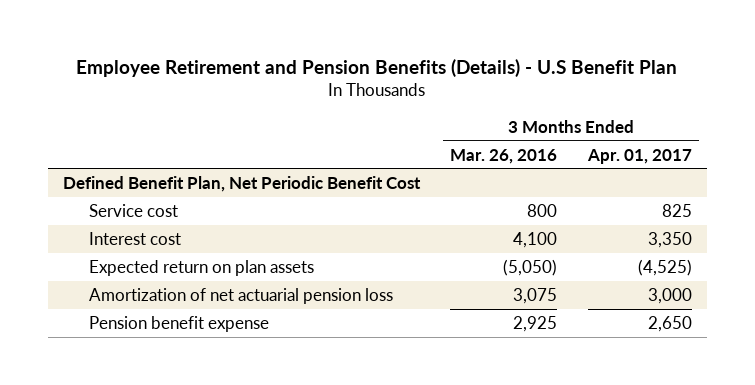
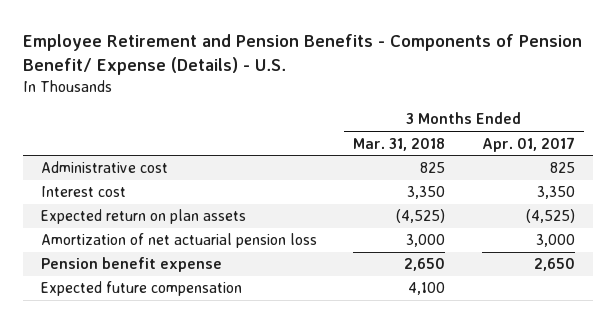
- Employee Retirement and Pension Benefits (Details) - U.S Benefit Plan
+ Employee Retirement and Pension Benefits - Components of Pension Benefit/ Expense (Details) - U.S.
- | 3 Months Ended Mar. 26, 2016 | 3 Months Ended Apr. 01, 2017
+ | 3 Months Ended Mar. 31, 2018 | 3 Months Ended Apr. 01, 2017
- Defined Benefit Plan, Net Periodic Benefit Cost
- Service cost | 800 | 825
+ Administrative cost | 825 | 825
+ Expected future compensation | 4,100 |

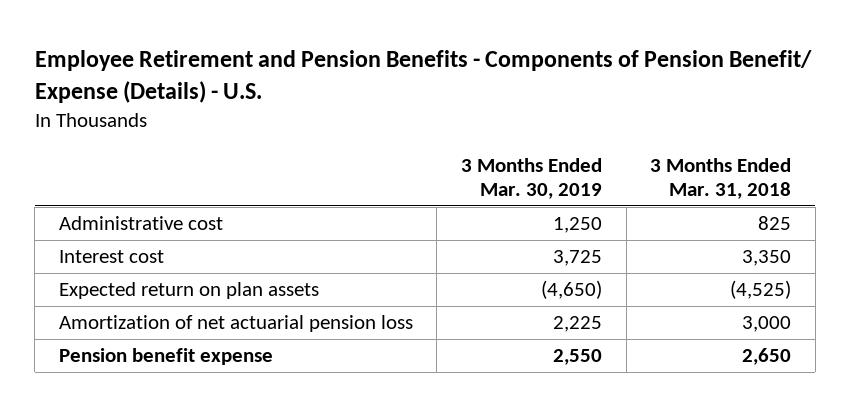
- | 3 Months Ended Mar. 31, 2018 | 3 Months Ended Apr. 01, 2017
+ | 3 Months Ended Mar. 30, 2019 | 3 Months Ended Mar. 31, 2018
- Expected future compensation | 4,100 |

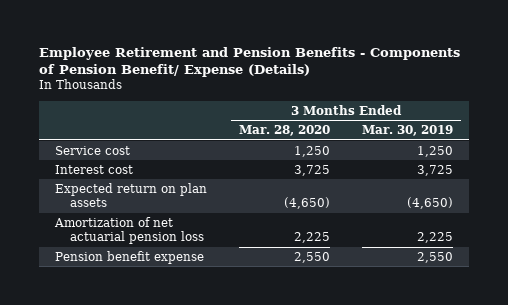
- Employee Retirement and Pension Benefits - Components of Pension Benefit/ Expense (Details) - U.S.
+ Employee Retirement and Pension Benefits - Components of Pension Benefit/ Expense (Details)
- | 3 Months Ended Mar. 30, 2019 | 3 Months Ended Mar. 31, 2018
+ | 3 Months Ended Mar. 28, 2020 | 3 Months Ended Mar. 30, 2019
- Administrative cost | 1,250 | 825
+ Service cost | 1,250 | 1,250

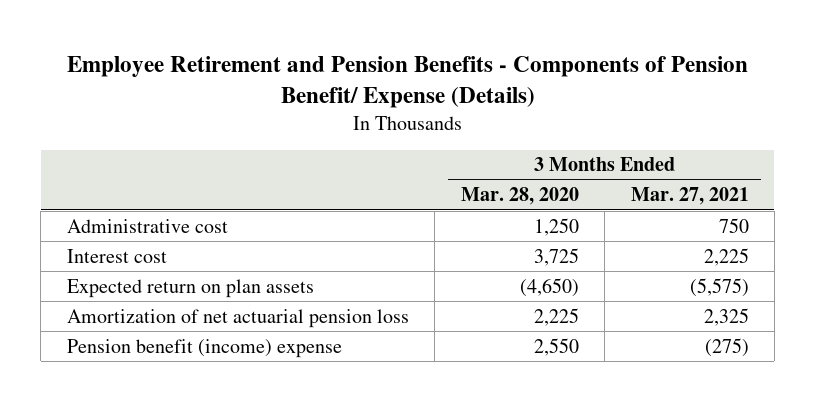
- | 3 Months Ended Mar. 28, 2020 | 3 Months Ended Mar. 30, 2019
+ | 3 Months Ended Mar. 28, 2020 | 3 Months Ended Mar. 27, 2021
- Service cost | 1,250 | 1,250
+ Administrative cost | 1,250 | 750
- Pension benefit expense | 2,550 | 2,550
+ Pension benefit (income) expense | 2,550 | (275)

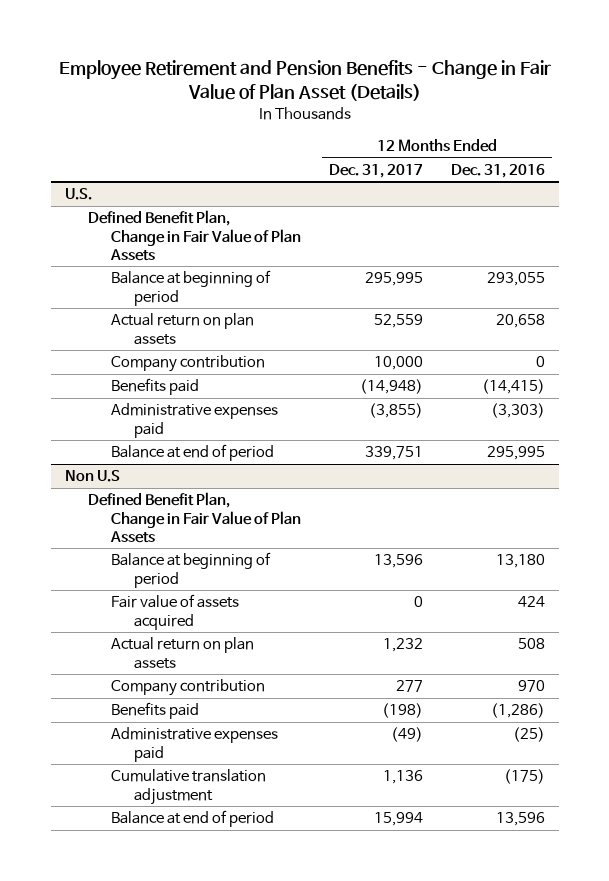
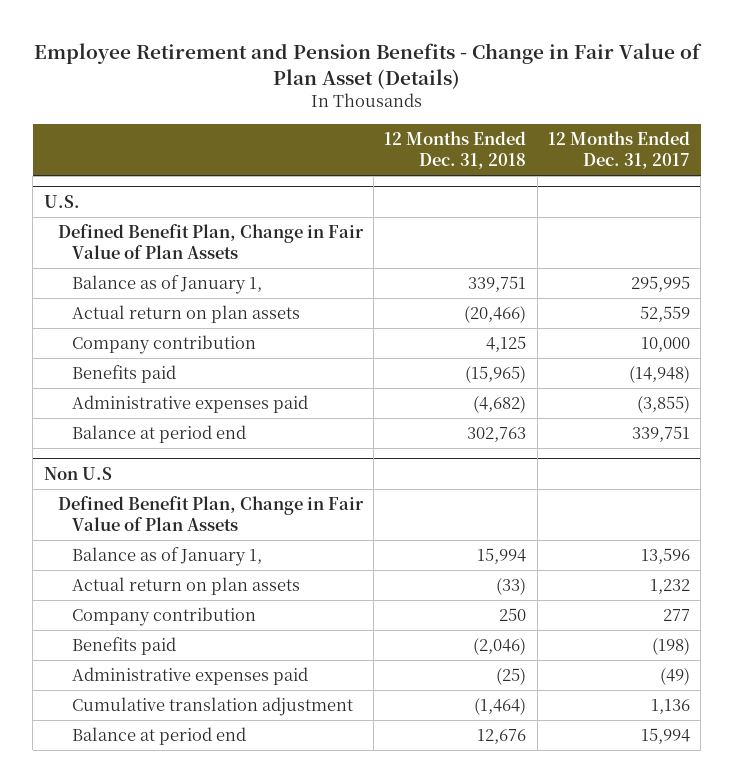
- | 12 Months Ended Dec. 31, 2017 | 12 Months Ended Dec. 31, 2016
+ | 12 Months Ended Dec. 31, 2018 | 12 Months Ended Dec. 31, 2017
@ U.S.
- Balance at beginning of period | 295,995 | 293,055
+ Balance as of January 1, | 339,751 | 295,995
- Balance at end of period | 339,751 | 295,995
+ Balance at period end | 302,763 | 339,751
@ Non U.S
- Balance at beginning of period | 13,596 | 13,180
- Fair value of assets acquired | 0 | 424
+ Balance as of January 1, | 15,994 | 13,596
- Balance at end of period | 15,994 | 13,596
+ Balance at period end | 12,676 | 15,994

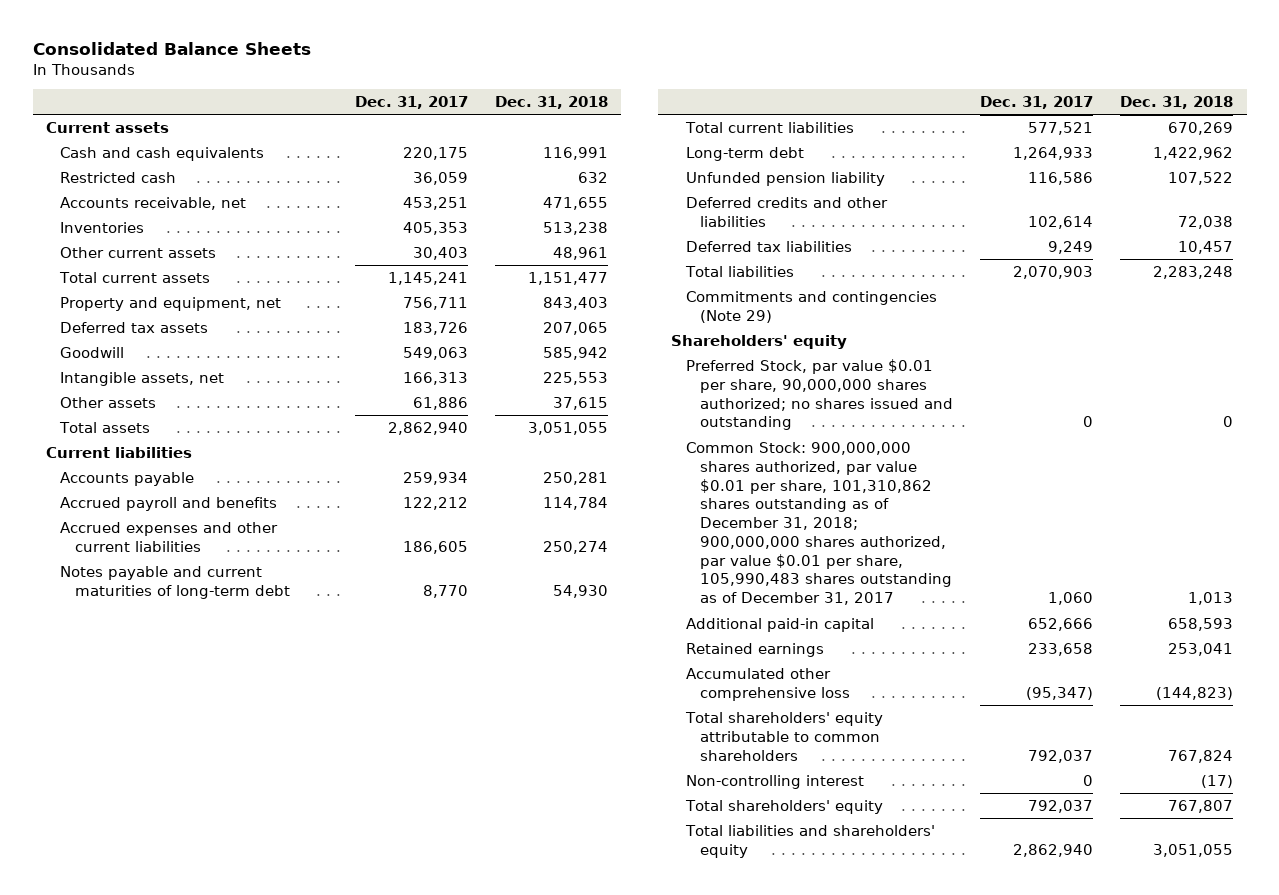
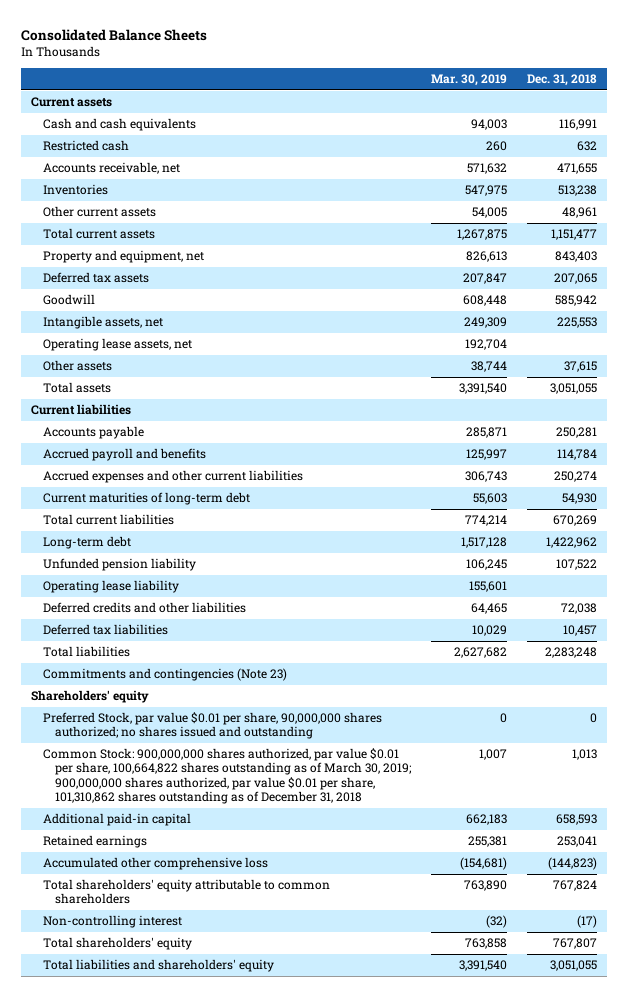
- | Dec. 31, 2017 | Dec. 31, 2018
+ | Mar. 30, 2019 | Dec. 31, 2018
+ Operating lease assets, net | 192,704 |
- Notes payable and current maturities of long-term debt | 8,770 | 54,930
+ Current maturities of long-term debt | 55,603 | 54,930
+ Operating lease liability | 155,601 |
- Commitments and contingencies (Note 29)
+ Commitments and contingencies (Note 23)
- Common Stock: 900,000,000 shares authorized, par value $0.01 per share, 101,310,862 shares outstanding as of December 31, 2018; 900,000,000 shares authorized, par value $0.01 per share, 105,990,483 shares outstanding as of December 31, 2017 | 1,060 | 1,013
+ Common Stock: 900,000,000 shares authorized, par value $0.01 per share, 100,664,822 shares outstanding as of March 30, 2019; 900,000,000 shares authorized, par value $0.01 per share, 101,310,862 shares outstanding as of December 31, 2018 | 1,007 | 1,013

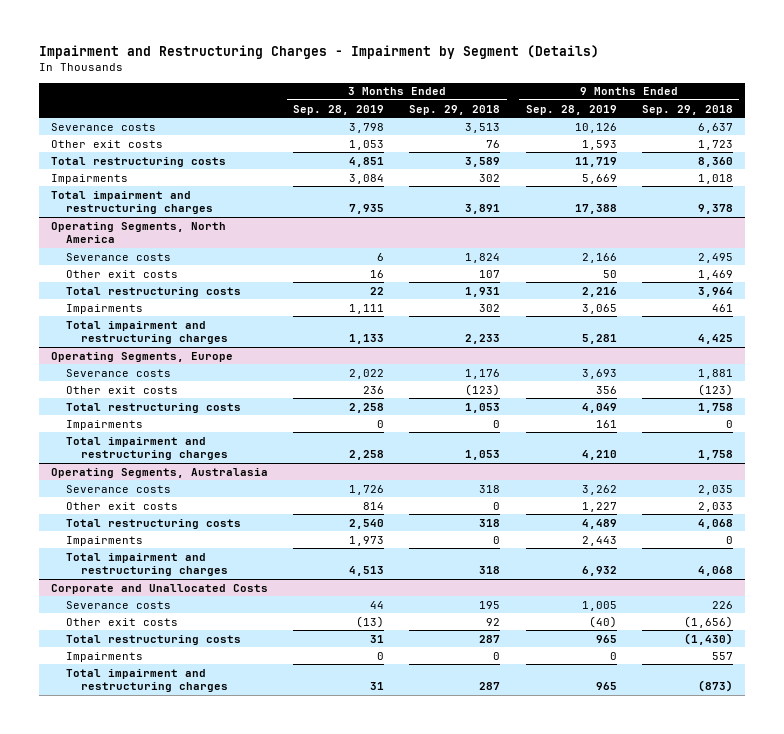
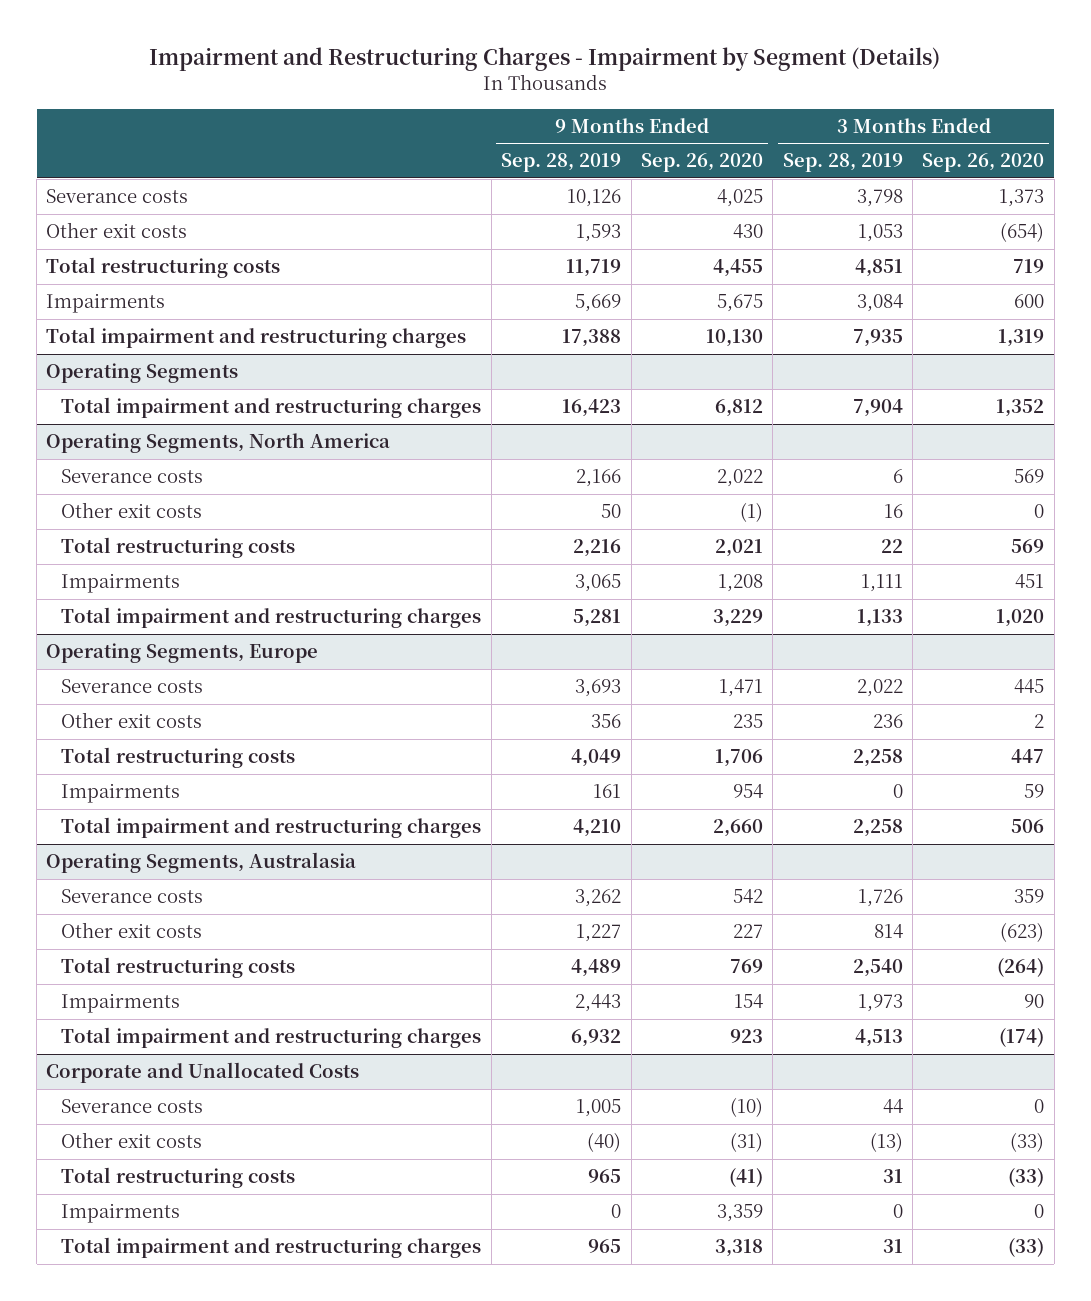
- | 3 Months Ended Sep. 28, 2019 | 3 Months Ended Sep. 29, 2018 | 9 Months Ended Sep. 28, 2019 | 9 Months Ended Sep. 29, 2018
+ | 9 Months Ended Sep. 28, 2019 | 9 Months Ended Sep. 26, 2020 | 3 Months Ended Sep. 28, 2019 | 3 Months Ended Sep. 26, 2020
+ Operating Segments
+ Total impairment and restructuring charges | 16,423 | 6,812 | 7,904 | 1,352

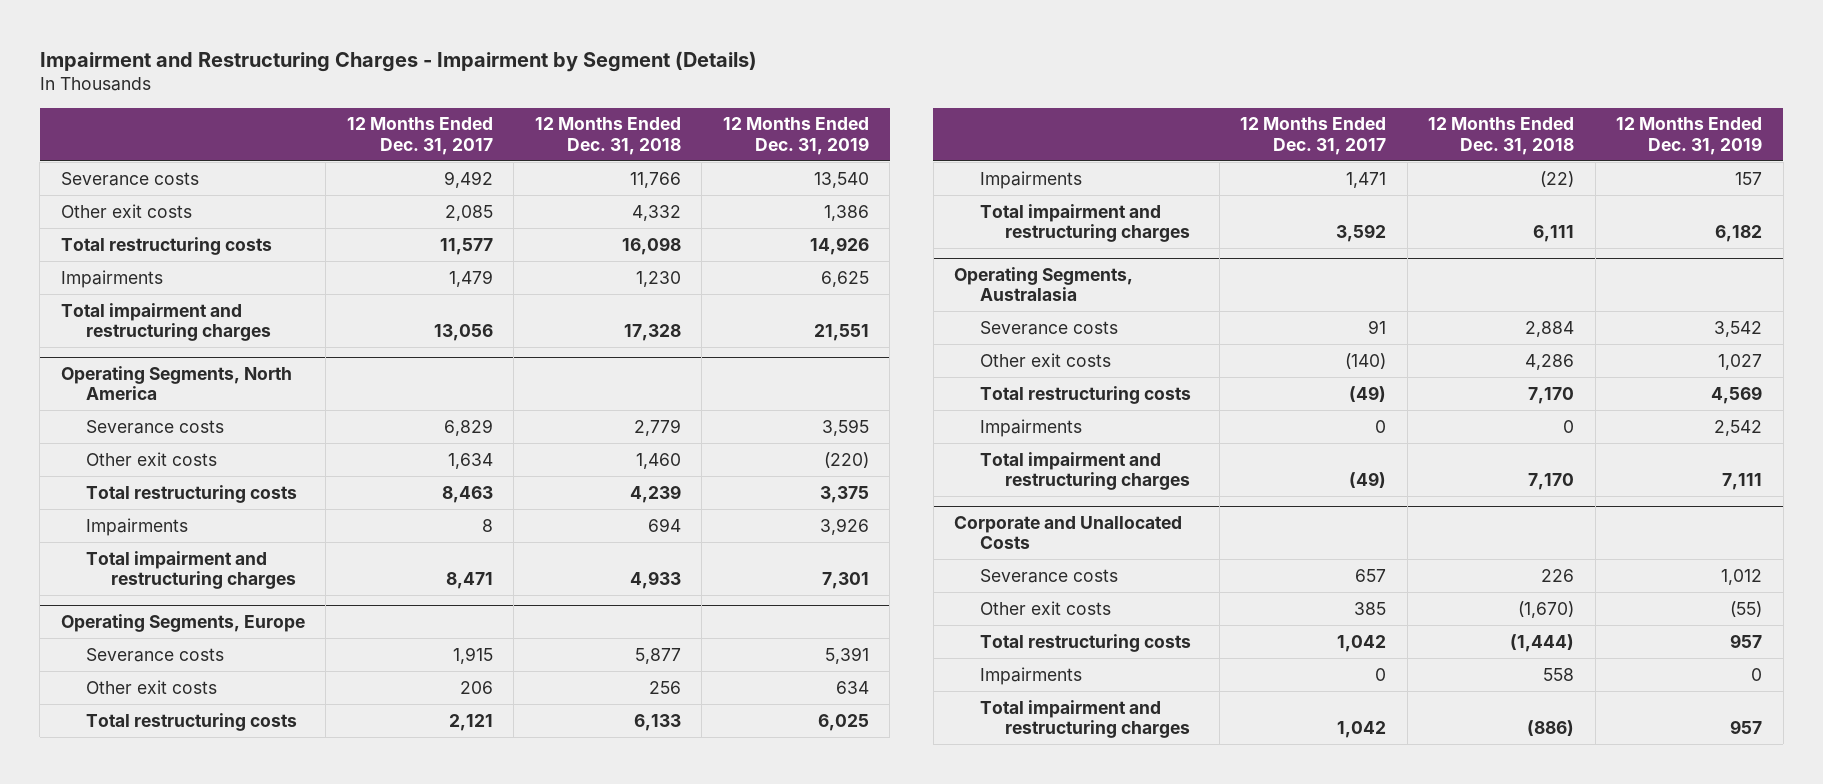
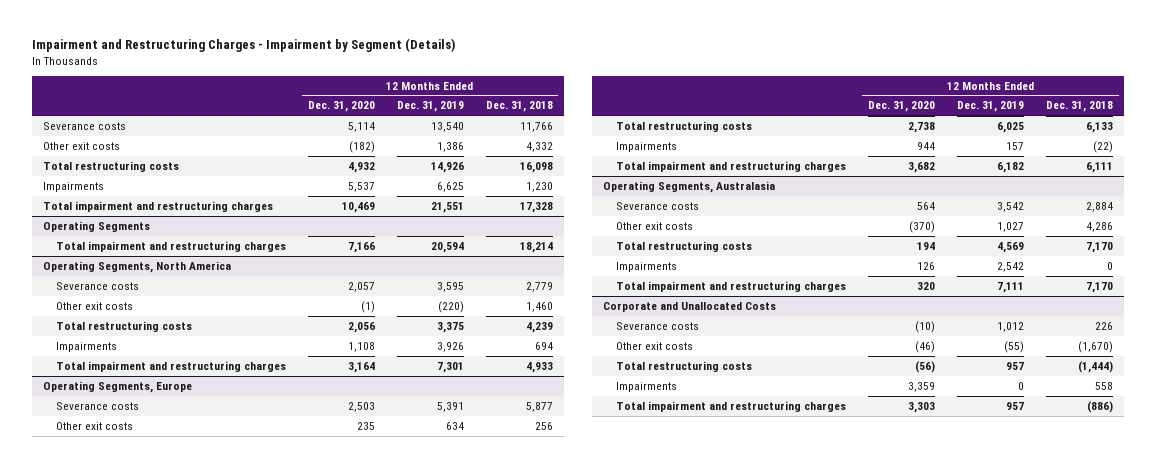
- | 12 Months Ended Dec. 31, 2017 | 12 Months Ended Dec. 31, 2018 | 12 Months Ended Dec. 31, 2019
+ | 12 Months Ended Dec. 31, 2020 | 12 Months Ended Dec. 31, 2019 | 12 Months Ended Dec. 31, 2018
+ Operating Segments
+ Total impairment and restructuring charges | 7,166 | 20,594 | 18,214

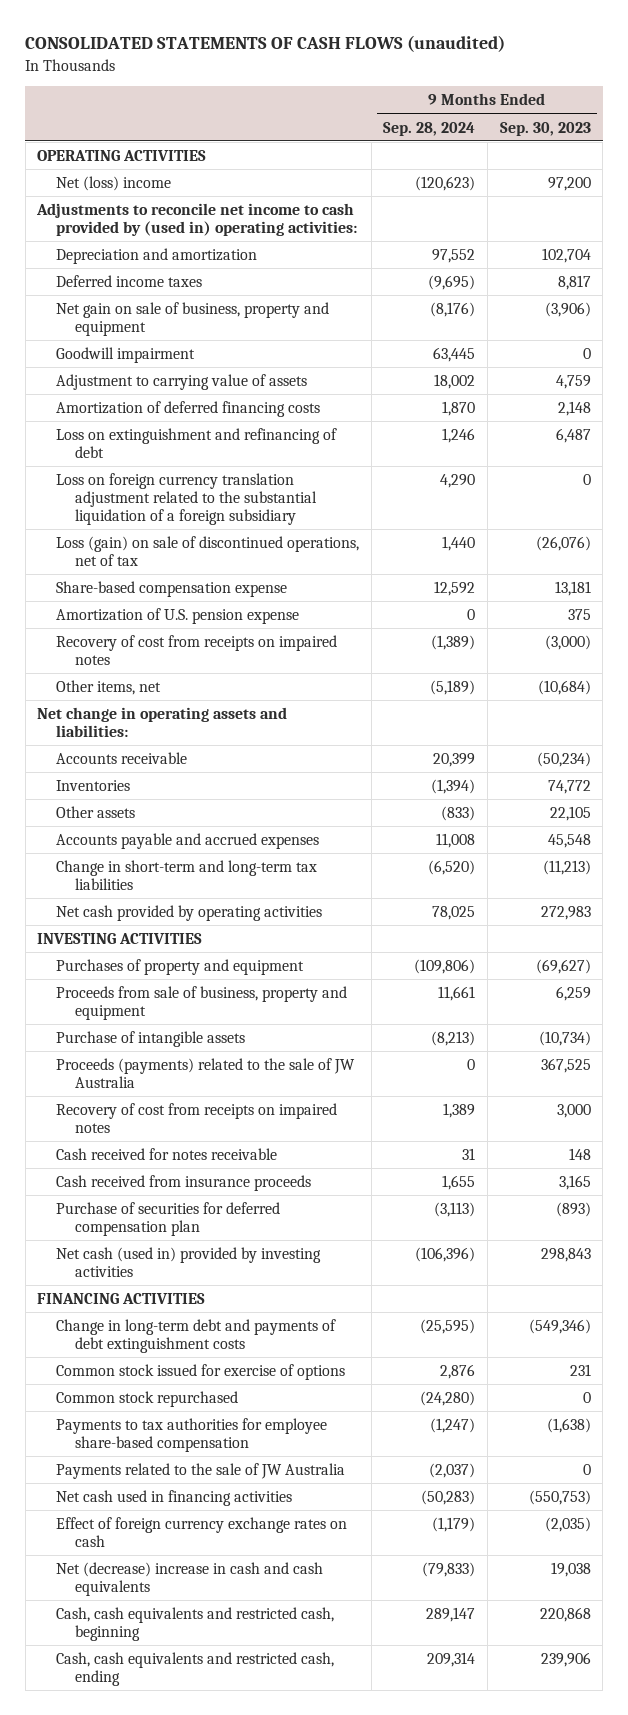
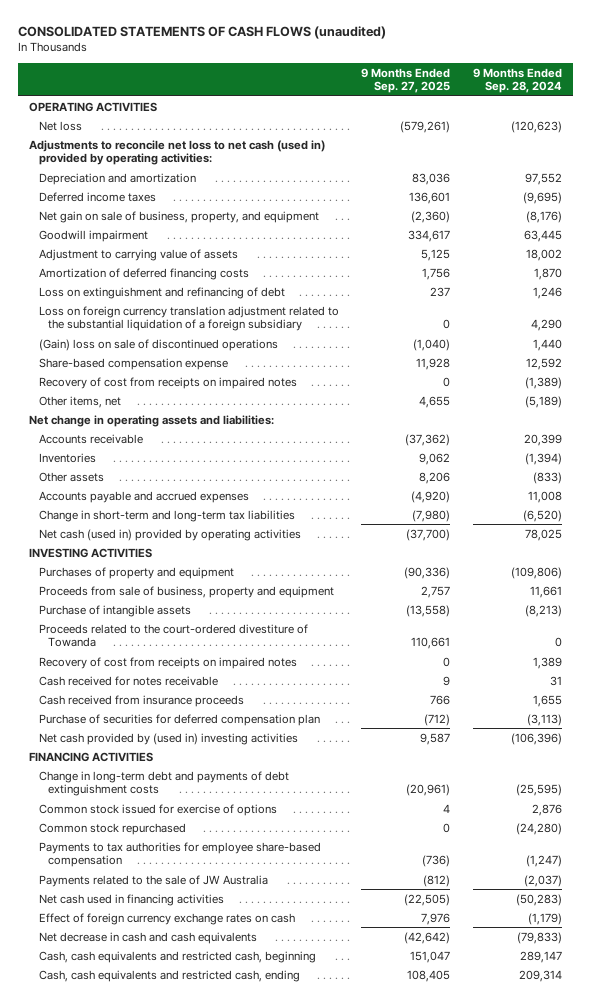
- | 9 Months Ended Sep. 28, 2024 | 9 Months Ended Sep. 30, 2023
+ | 9 Months Ended Sep. 27, 2025 | 9 Months Ended Sep. 28, 2024
- Net (loss) income | (120,623) | 97,200
- Adjustments to reconcile net income to cash provided by (used in) operating activities:
+ Net loss | (579,261) | (120,623)
+ Adjustments to reconcile net loss to net cash (used in) provided by operating activities:
- Net gain on sale of business, property and equipment | (8,176) | (3,906)
+ Net gain on sale of business, property, and equipment | (2,360) | (8,176)
- Loss (gain) on sale of discontinued operations, net of tax | 1,440 | (26,076)
+ (Gain) loss on sale of discontinued operations | (1,040) | 1,440
- Amortization of U.S. pension expense | 0 | 375
- Net cash provided by operating activities | 78,025 | 272,983
+ Net cash (used in) provided by operating activities | (37,700) | 78,025
- Proceeds (payments) related to the sale of JW Australia | 0 | 367,525
+ Proceeds related to the court-ordered divestiture of Towanda | 110,661 | 0
- Net cash (used in) provided by investing activities | (106,396) | 298,843
+ Net cash provided by (used in) investing activities | 9,587 | (106,396)
- Net (decrease) increase in cash and cash equivalents | (79,833) | 19,038
+ Net decrease in cash and cash equivalents | (42,642) | (79,833)

